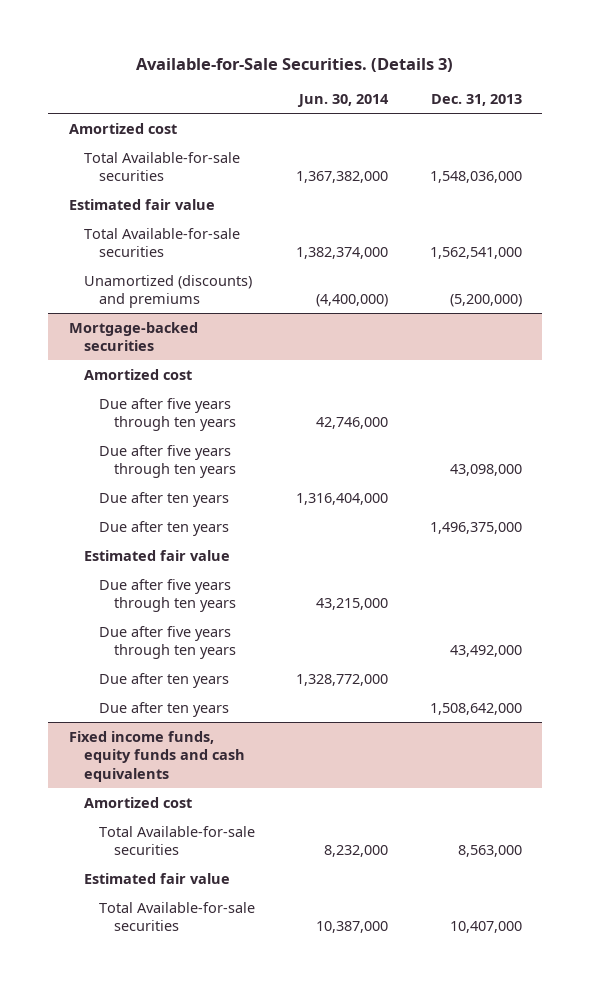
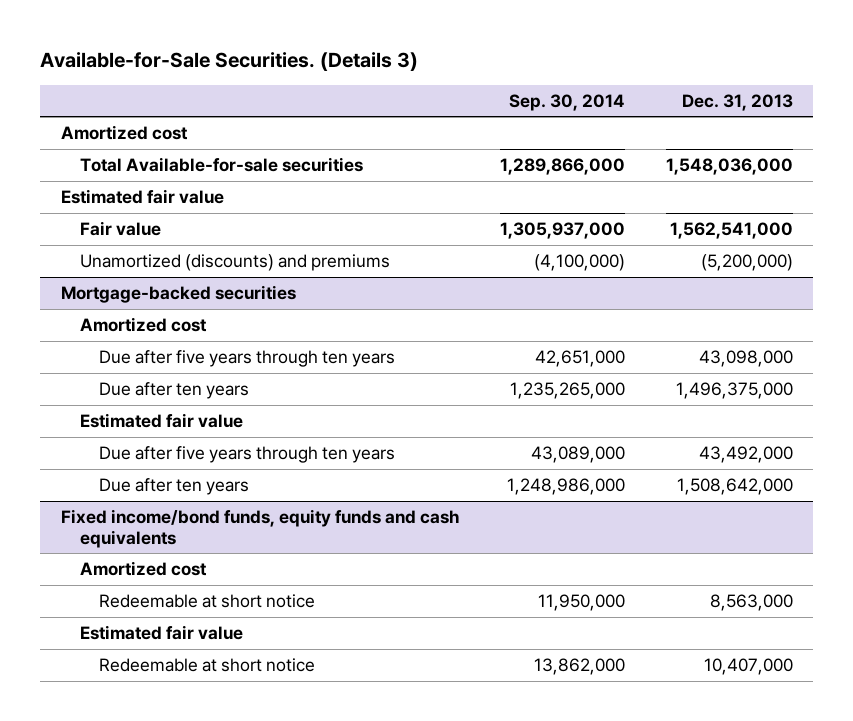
- | Jun. 30, 2014 | Dec. 31, 2013
+ | Sep. 30, 2014 | Dec. 31, 2013
- Total Available-for-sale securities | 1,382,374,000 | 1,562,541,000
+ Fair value | 1,305,937,000 | 1,562,541,000
@ Mortgage-backed securities
- Due after five years through ten years | 42,746,000 |
- Due after ten years | 1,316,404,000 |
- Due after five years through ten years | 43,215,000 |
- Due after ten years | 1,328,772,000 |
- Fixed income funds, equity funds and cash equivalents
+ Fixed income/bond funds, equity funds and cash equivalents
- Total Available-for-sale securities | 8,232,000 | 8,563,000
+ Redeemable at short notice | 11,950,000 | 8,563,000
- Total Available-for-sale securities | 10,387,000 | 10,407,000
+ Redeemable at short notice | 13,862,000 | 10,407,000

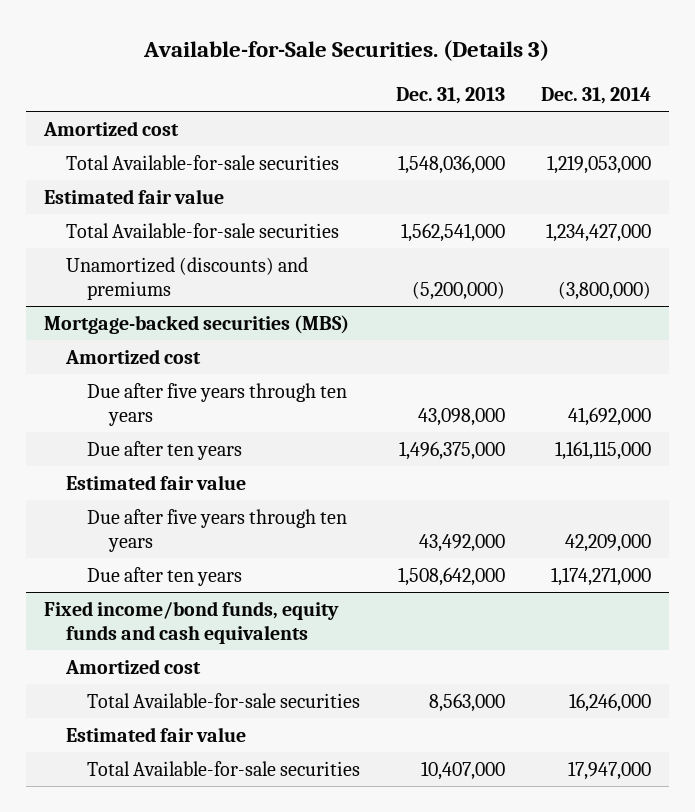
- | Sep. 30, 2014 | Dec. 31, 2013
+ | Dec. 31, 2013 | Dec. 31, 2014
- Fair value | 1,305,937,000 | 1,562,541,000
+ Total Available-for-sale securities | 1,562,541,000 | 1,234,427,000
- Mortgage-backed securities
+ Mortgage-backed securities (MBS)
@ Fixed income/bond funds, equity funds and cash equivalents
- Redeemable at short notice | 11,950,000 | 8,563,000
+ Total Available-for-sale securities | 8,563,000 | 16,246,000
- Redeemable at short notice | 13,862,000 | 10,407,000
+ Total Available-for-sale securities | 10,407,000 | 17,947,000

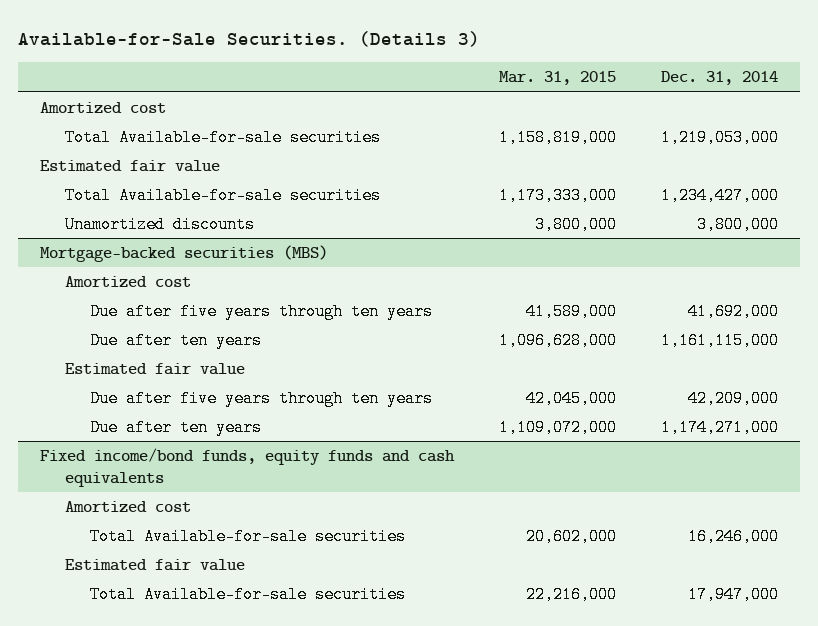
- | Dec. 31, 2013 | Dec. 31, 2014
+ | Mar. 31, 2015 | Dec. 31, 2014
- Unamortized (discounts) and premiums | (5,200,000) | (3,800,000)
+ Unamortized discounts | 3,800,000 | 3,800,000

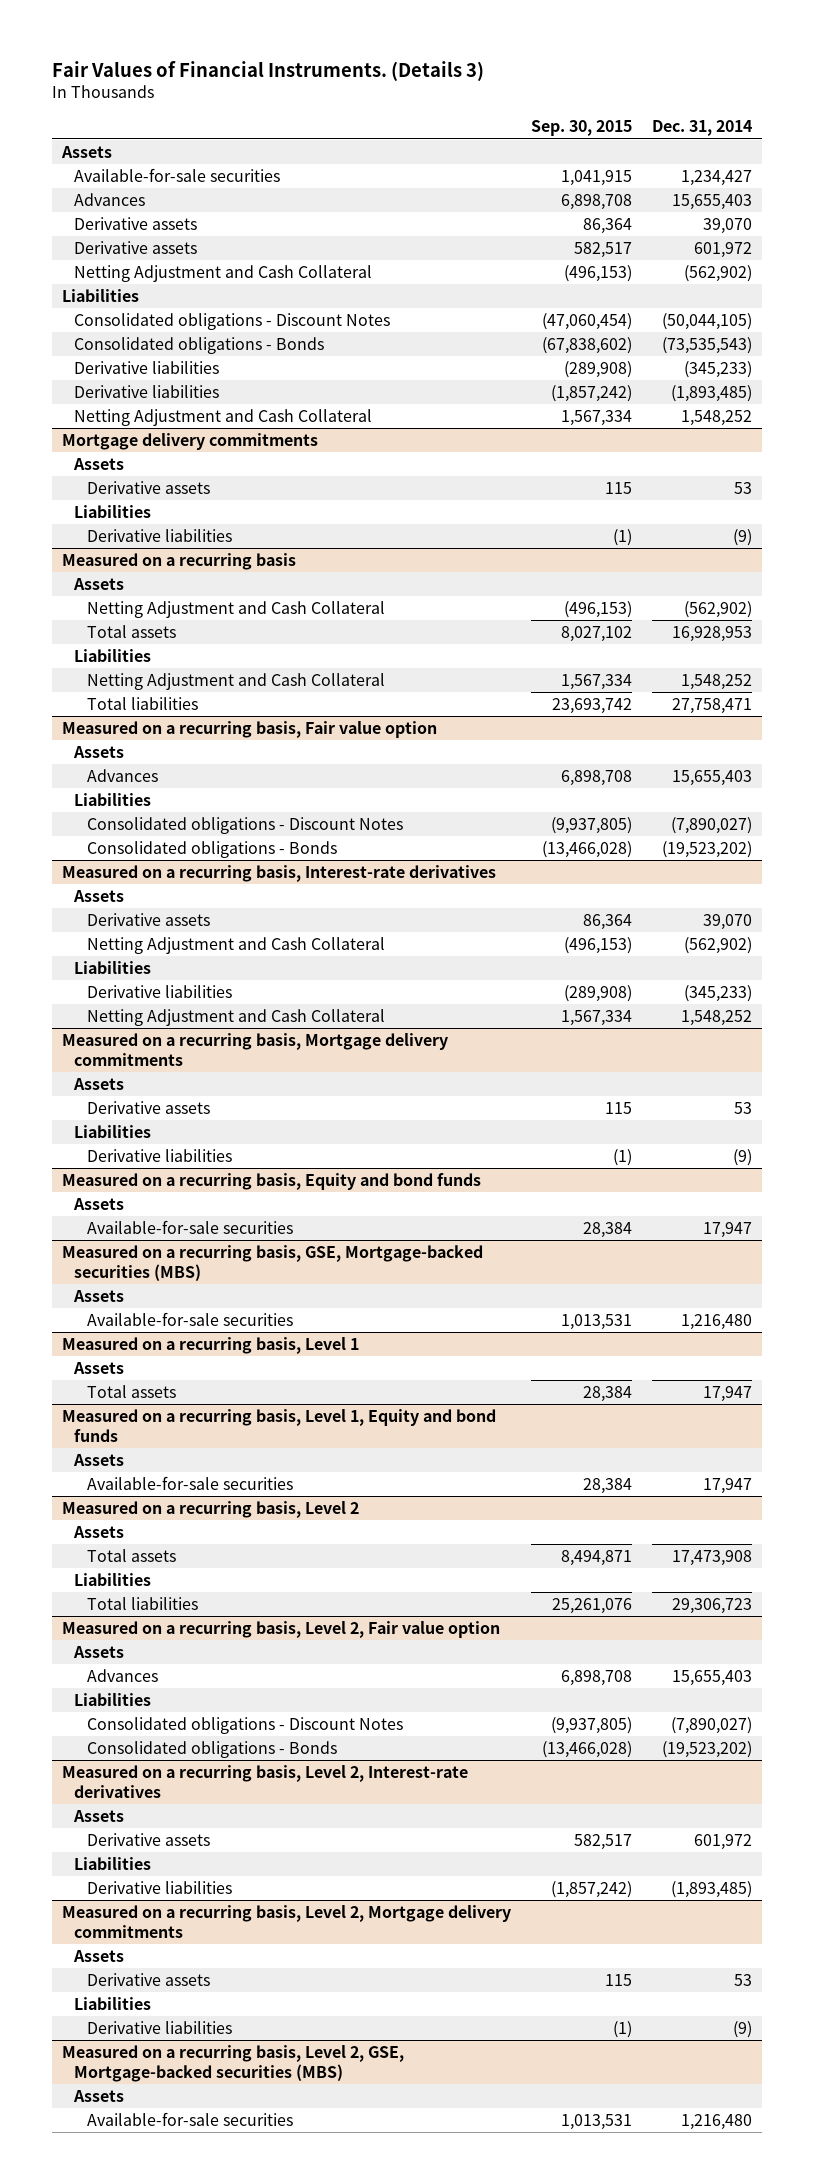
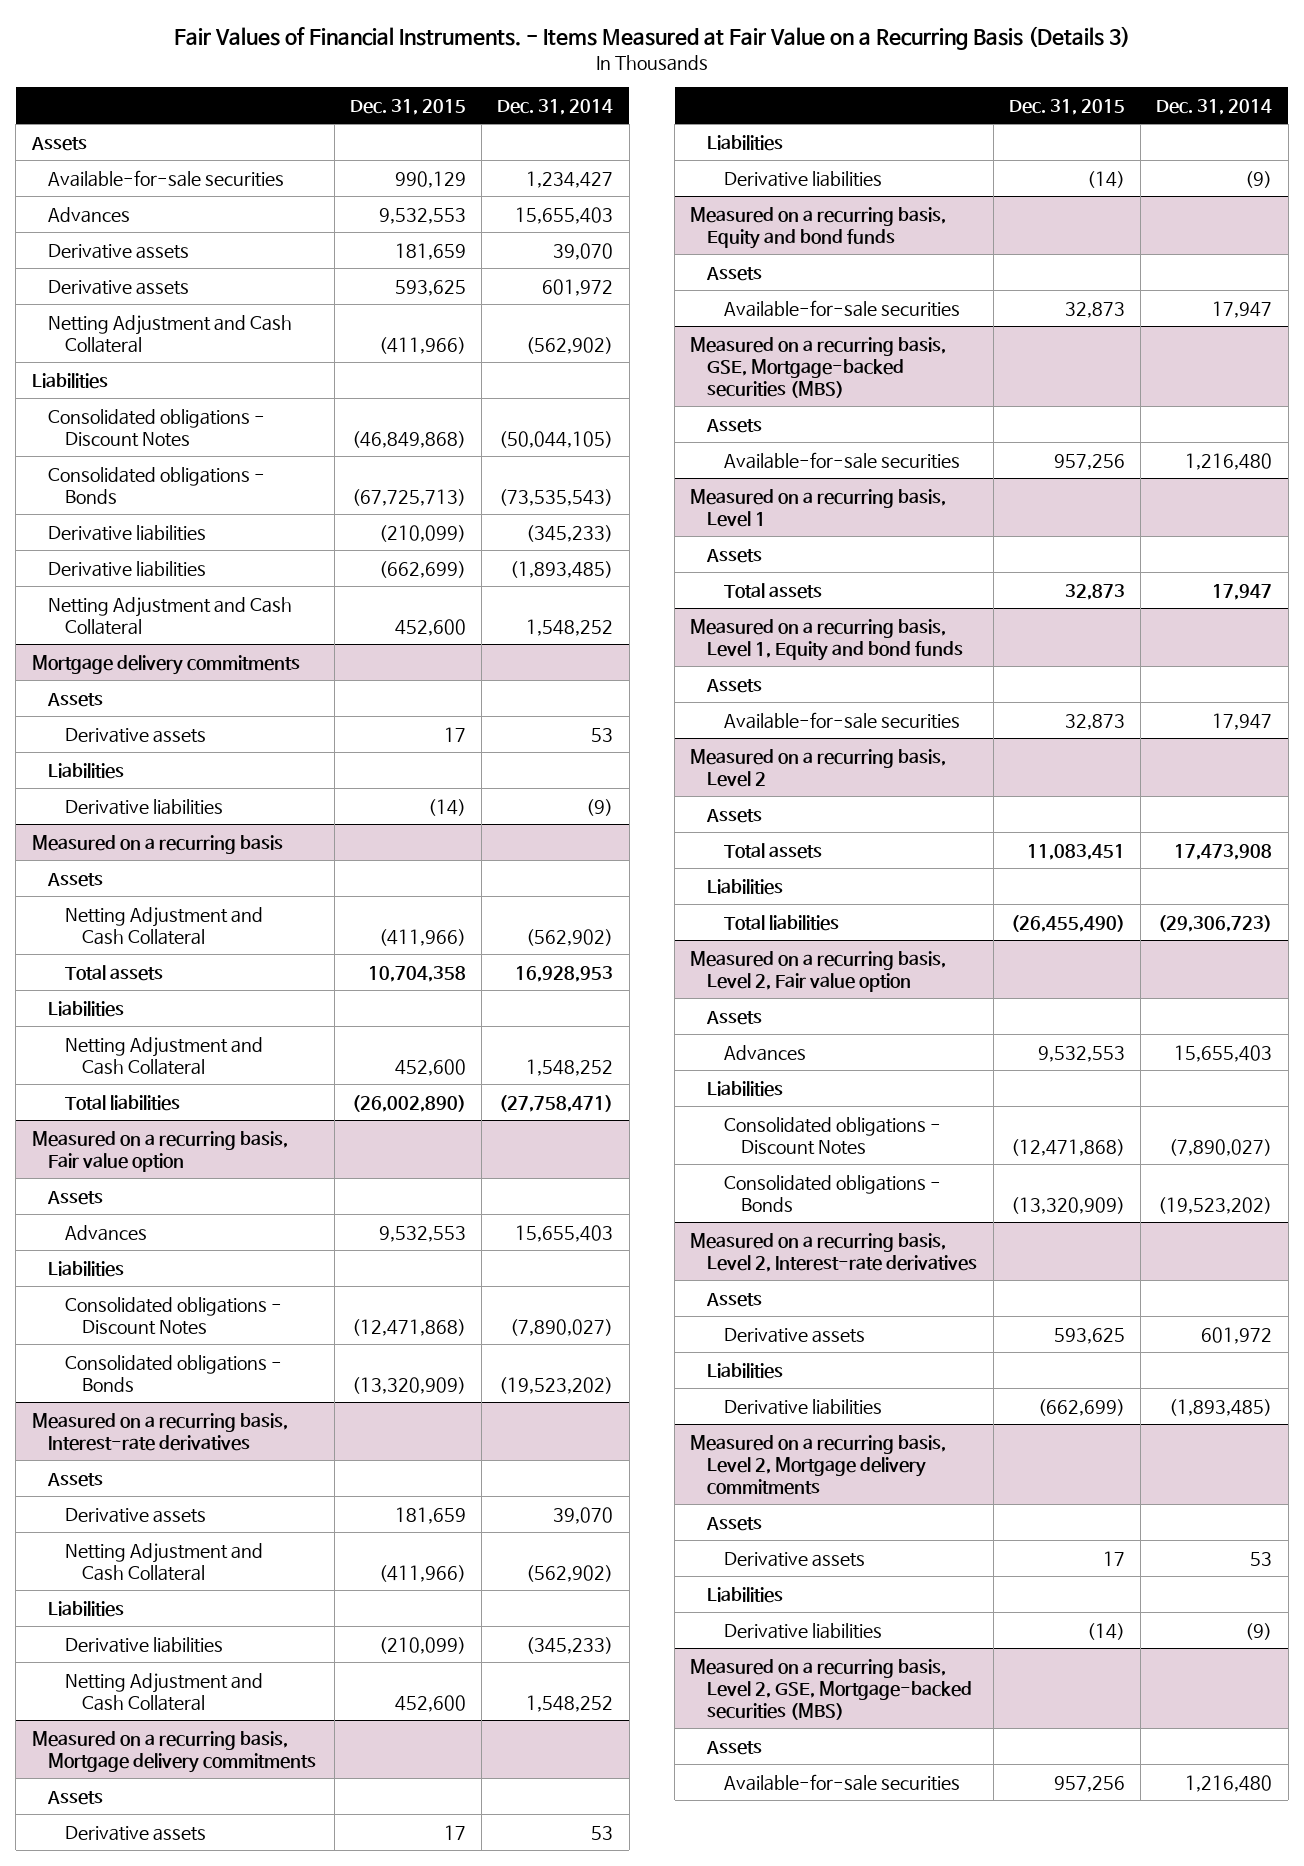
- Fair Values of Financial Instruments. (Details 3)
+ Fair Values of Financial Instruments. - Items Measured at Fair Value on a Recurring Basis (Details 3)
- | Sep. 30, 2015 | Dec. 31, 2014
+ | Dec. 31, 2015 | Dec. 31, 2014
@ Measured on a recurring basis
- Total liabilities | 23,693,742 | 27,758,471
+ Total liabilities | (26,002,890) | (27,758,471)
@ Measured on a recurring basis, Level 2
- Total liabilities | 25,261,076 | 29,306,723
+ Total liabilities | (26,455,490) | (29,306,723)

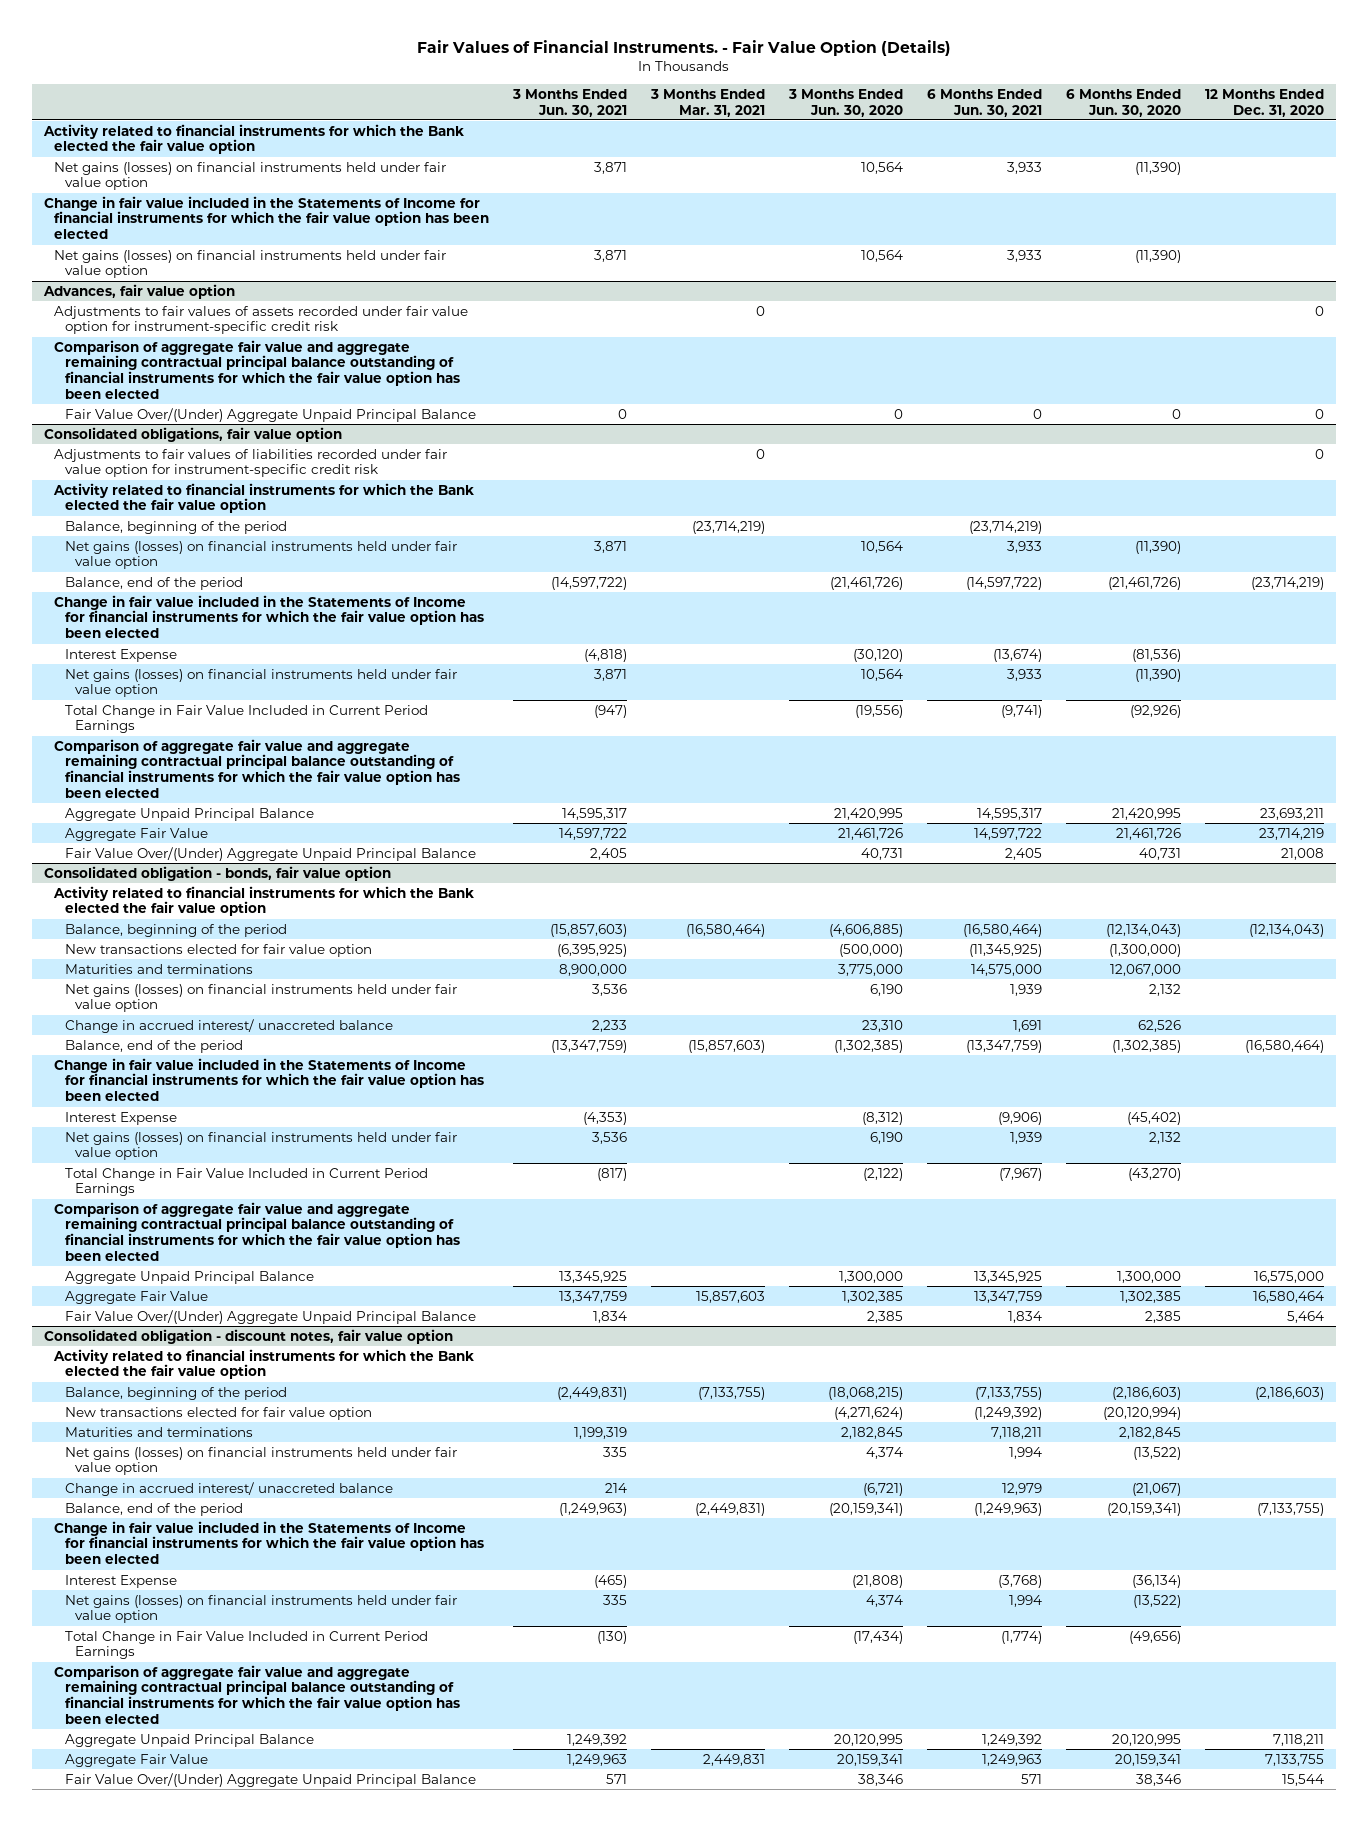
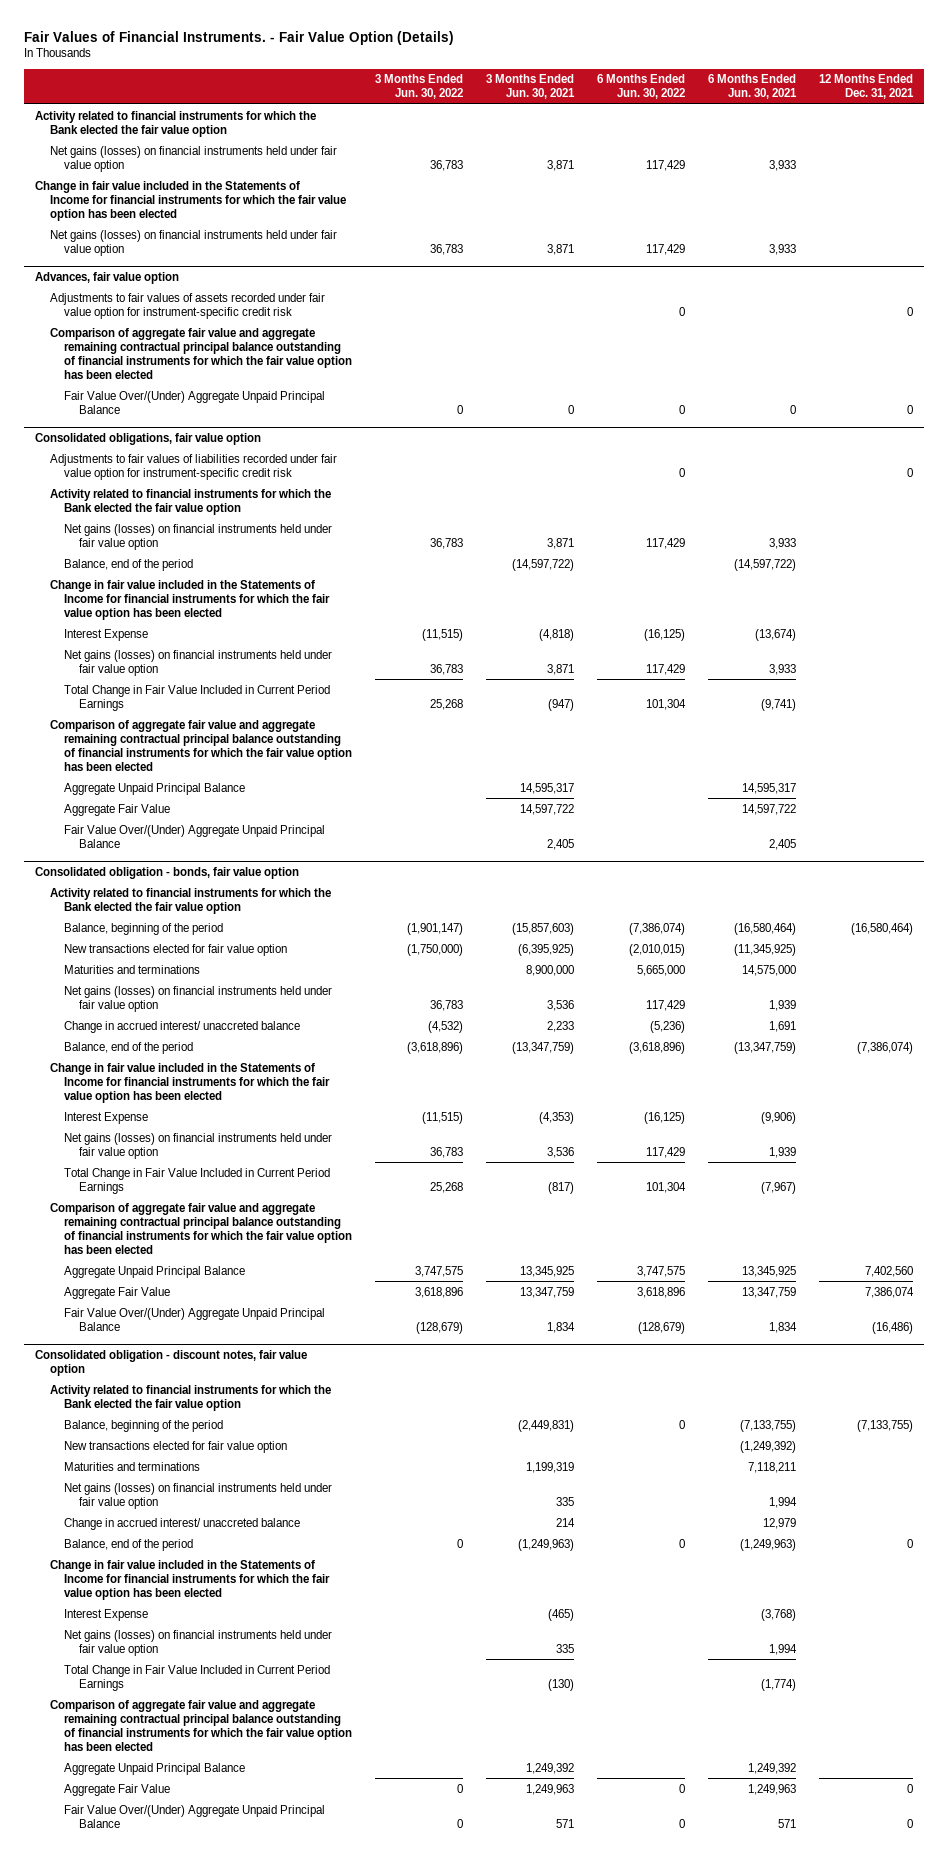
- | 3 Months Ended Jun. 30, 2021 | 3 Months Ended Mar. 31, 2021 | 3 Months Ended Jun. 30, 2020 | 6 Months Ended Jun. 30, 2021 | 6 Months Ended Jun. 30, 2020 | 12 Months Ended Dec. 31, 2020
+ | 3 Months Ended Jun. 30, 2022 | 3 Months Ended Jun. 30, 2021 | 6 Months Ended Jun. 30, 2022 | 6 Months Ended Jun. 30, 2021 | 12 Months Ended Dec. 31, 2021
@ Consolidated obligations, fair value option
- Balance, beginning of the period | | (23,714,219) | | (23,714,219) | |

